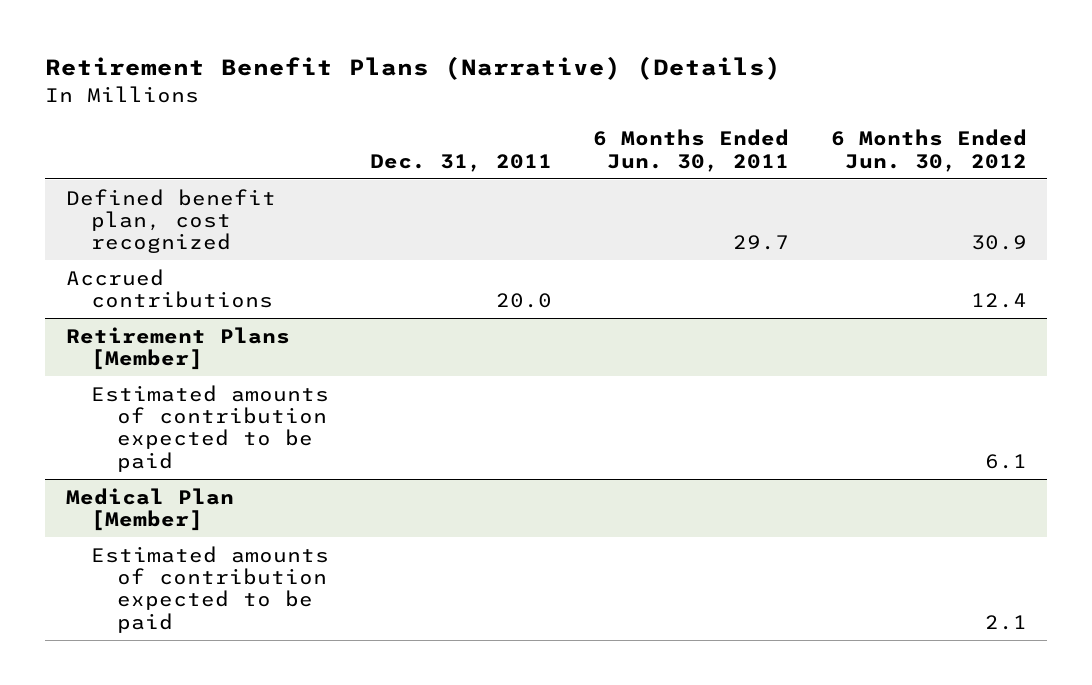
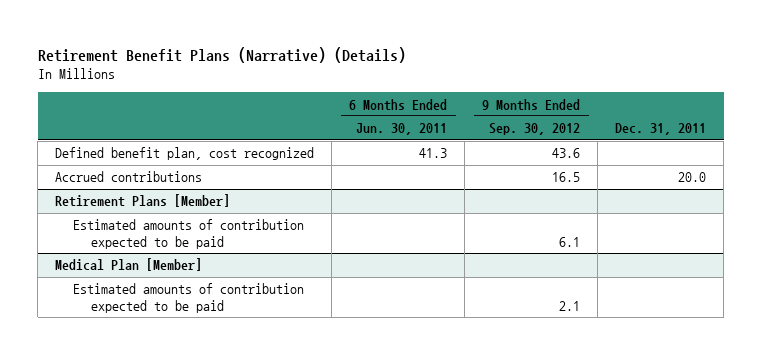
- | Dec. 31, 2011 | 6 Months Ended Jun. 30, 2011 | 6 Months Ended Jun. 30, 2012
+ | 6 Months Ended Jun. 30, 2011 | 9 Months Ended Sep. 30, 2012 | Dec. 31, 2011
- Defined benefit plan, cost recognized | | 29.7 | 30.9
+ Defined benefit plan, cost recognized | 41.3 | 43.6 |

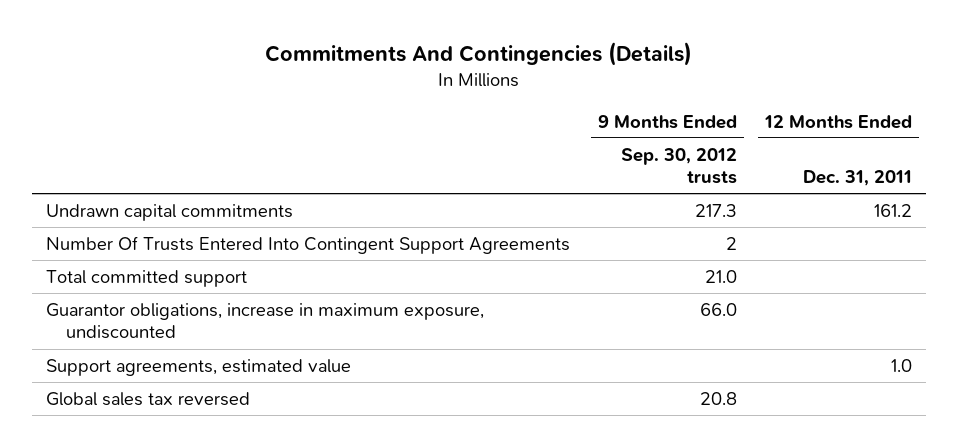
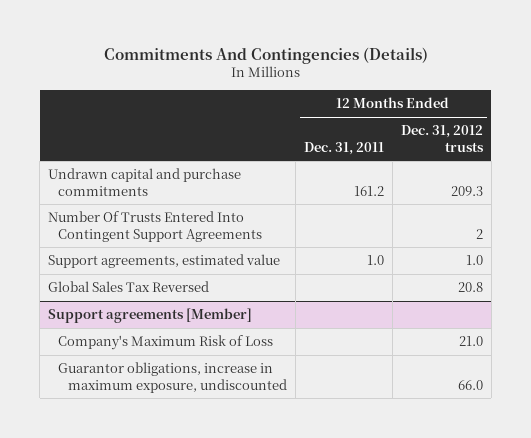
- | 9 Months Ended Sep. 30, 2012 trusts | 12 Months Ended Dec. 31, 2011
+ | 12 Months Ended Dec. 31, 2011 | 12 Months Ended Dec. 31, 2012 trusts
- Undrawn capital commitments | 217.3 | 161.2
+ Undrawn capital and purchase commitments | 161.2 | 209.3
- Total committed support | 21.0 |
- Guarantor obligations, increase in maximum exposure, undiscounted | 66.0 |
- Global sales tax reversed | 20.8 |
+ Global Sales Tax Reversed | | 20.8
+ Support agreements [Member]
+ Company's Maximum Risk of Loss | | 21.0
+ Guarantor obligations, increase in maximum exposure, undiscounted | | 66.0

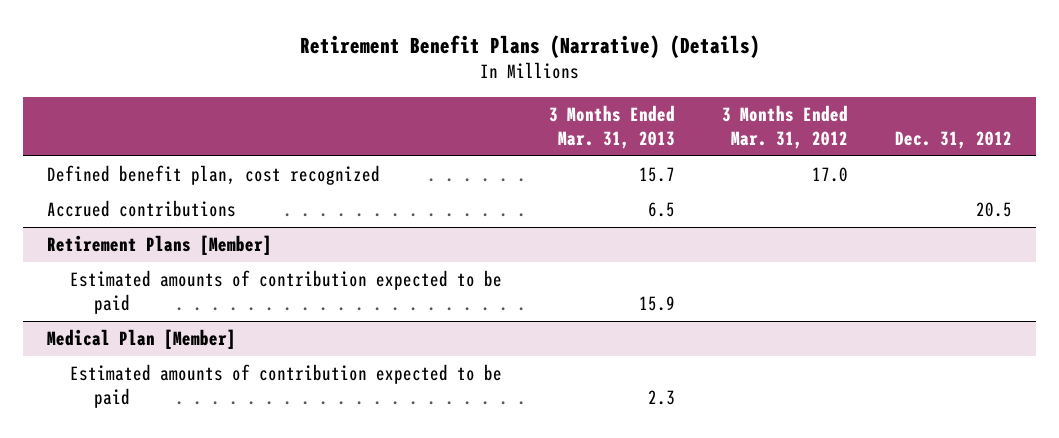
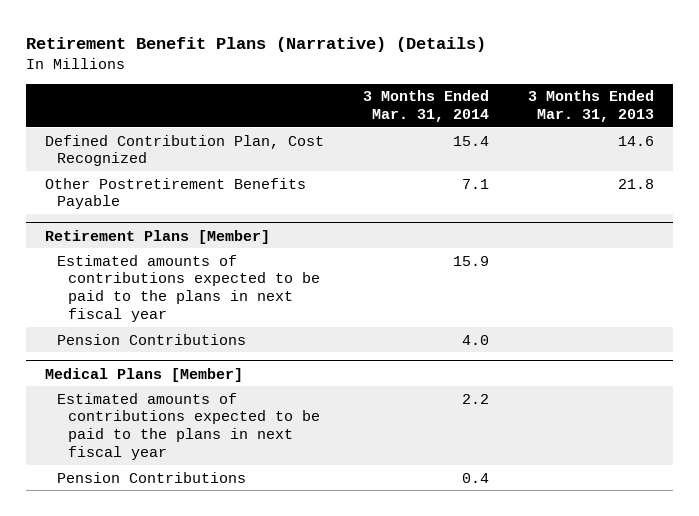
- | 3 Months Ended Mar. 31, 2013 | 3 Months Ended Mar. 31, 2012 | Dec. 31, 2012
+ | 3 Months Ended Mar. 31, 2014 | 3 Months Ended Mar. 31, 2013
- Defined benefit plan, cost recognized | 15.7 | 17.0 |
- Accrued contributions | 6.5 | | 20.5
+ Defined Contribution Plan, Cost Recognized | 15.4 | 14.6
+ Other Postretirement Benefits Payable | 7.1 | 21.8
@ Retirement Plans [Member]
- Estimated amounts of contribution expected to be paid | 15.9 | |
- Medical Plan [Member]
- Estimated amounts of contribution expected to be paid | 2.3 | |
@ Retirement Plans [Member]
+ Estimated amounts of contributions expected to be paid to the plans in next fiscal year | 15.9 |
+ Pension Contributions | 4.0 |
+ Medical Plans [Member]
+ Estimated amounts of contributions expected to be paid to the plans in next fiscal year | 2.2 |
+ Pension Contributions | 0.4 |

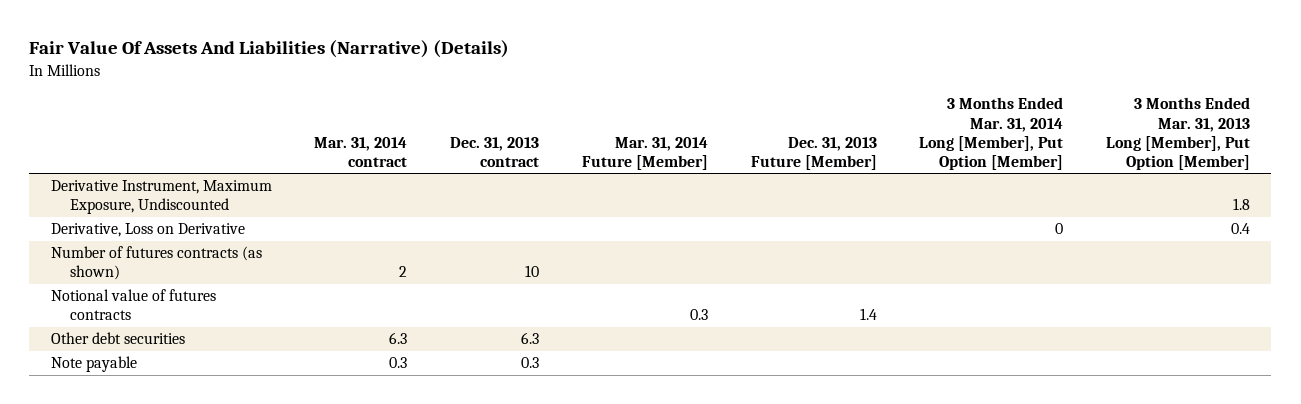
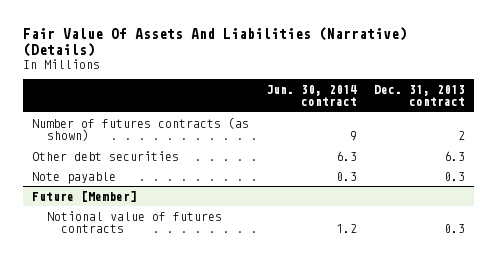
- | Mar. 31, 2014 contract | Dec. 31, 2013 contract | Mar. 31, 2014 Future [Member] | Dec. 31, 2013 Future [Member] | 3 Months Ended Mar. 31, 2014 Long [Member], Put Option [Member] | 3 Months Ended Mar. 31, 2013 Long [Member], Put Option [Member]
+ | Jun. 30, 2014 contract | Dec. 31, 2013 contract
- Derivative Instrument, Maximum Exposure, Undiscounted | | | | | | 1.8
- Derivative, Loss on Derivative | | | | | 0 | 0.4
- Number of futures contracts (as shown) | 2 | 10 | | | |
- Notional value of futures contracts | | | 0.3 | 1.4 | |
+ Number of futures contracts (as shown) | 9 | 2
+ Future [Member]
+ Notional value of futures contracts | 1.2 | 0.3

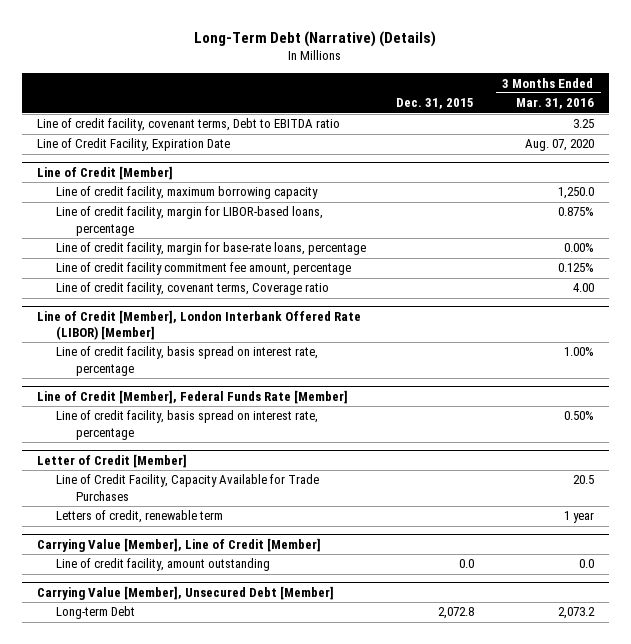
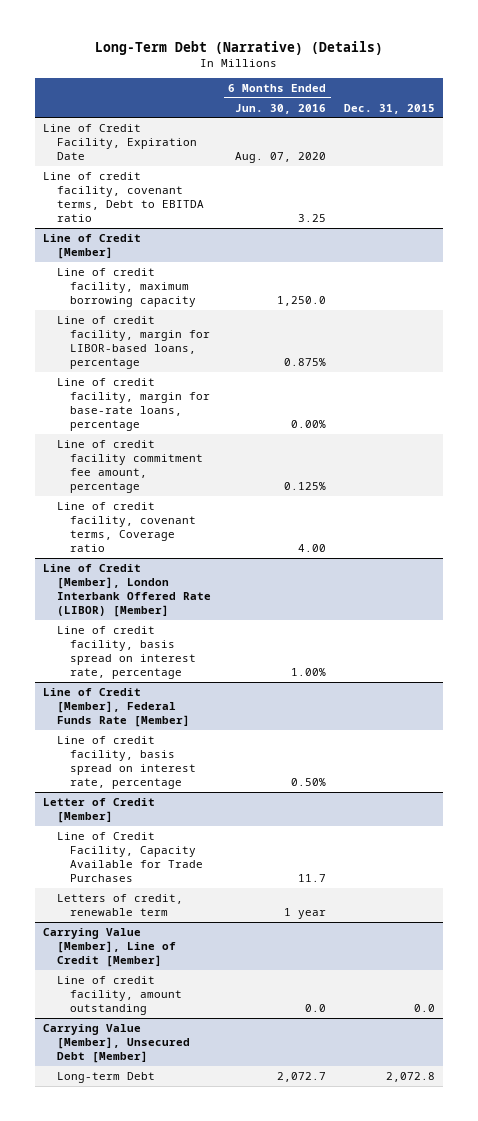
- | Dec. 31, 2015 | 3 Months Ended Mar. 31, 2016
+ | 6 Months Ended Jun. 30, 2016 | Dec. 31, 2015
moved down: Line of credit facility, covenant terms, Debt to EBITDA ratio | 3.25 |

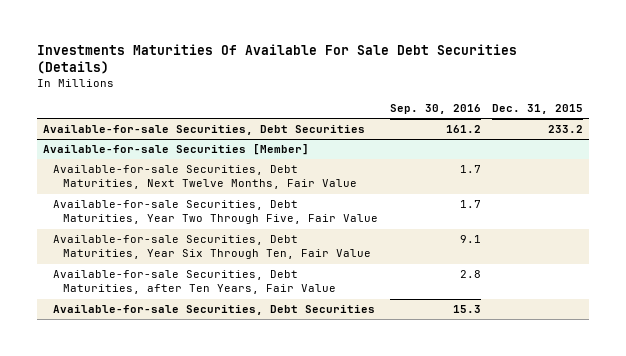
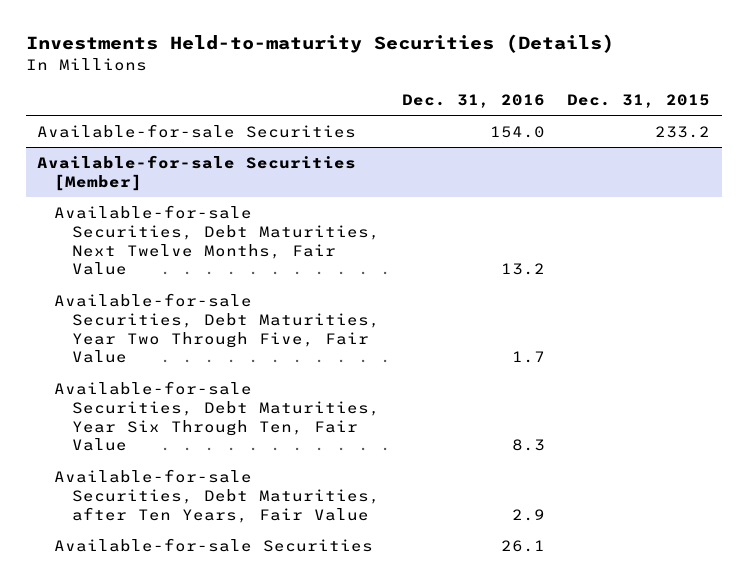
- Investments Maturities Of Available For Sale Debt Securities (Details)
+ Investments Held-to-maturity Securities (Details)
- | Sep. 30, 2016 | Dec. 31, 2015
+ | Dec. 31, 2016 | Dec. 31, 2015
- Available-for-sale Securities, Debt Securities | 161.2 | 233.2
+ Available-for-sale Securities | 154.0 | 233.2
@ Available-for-sale Securities [Member]
- Available-for-sale Securities, Debt Securities | 15.3 |
+ Available-for-sale Securities | 26.1 |

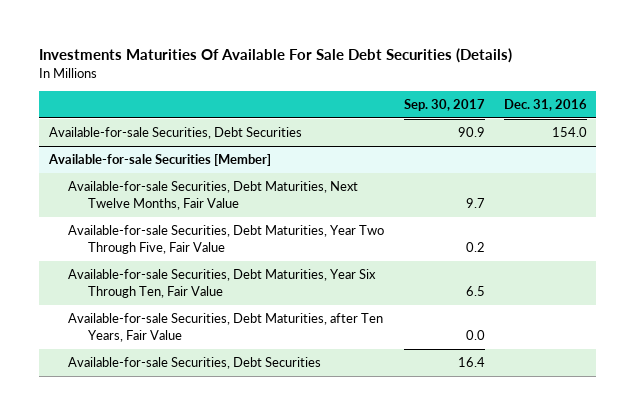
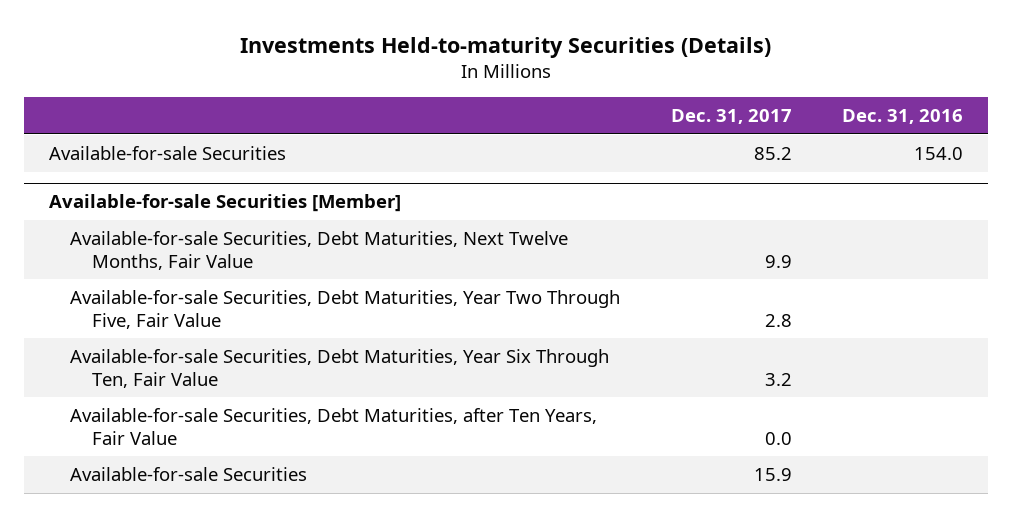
- Investments Maturities Of Available For Sale Debt Securities (Details)
+ Investments Held-to-maturity Securities (Details)
- | Sep. 30, 2017 | Dec. 31, 2016
+ | Dec. 31, 2017 | Dec. 31, 2016
- Available-for-sale Securities, Debt Securities | 90.9 | 154.0
+ Available-for-sale Securities | 85.2 | 154.0
@ Available-for-sale Securities [Member]
- Available-for-sale Securities, Debt Securities | 16.4 |
+ Available-for-sale Securities | 15.9 |

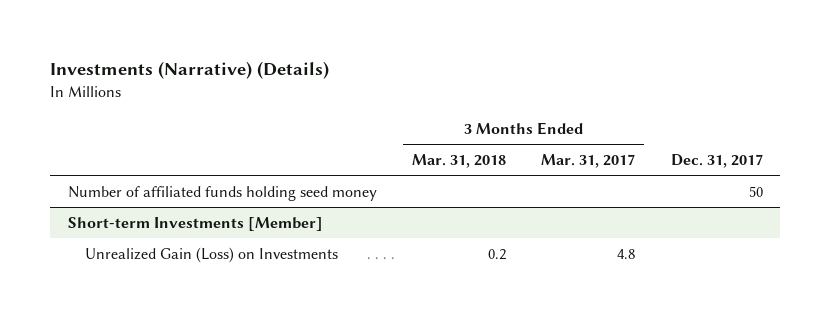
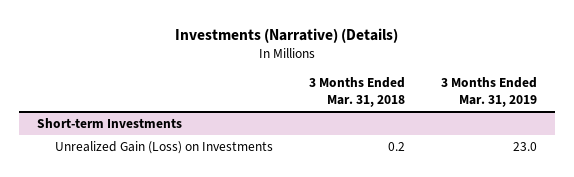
- | 3 Months Ended Mar. 31, 2018 | 3 Months Ended Mar. 31, 2017 | Dec. 31, 2017
+ | 3 Months Ended Mar. 31, 2018 | 3 Months Ended Mar. 31, 2019
- Number of affiliated funds holding seed money | | | 50
- Short-term Investments [Member]
+ Short-term Investments

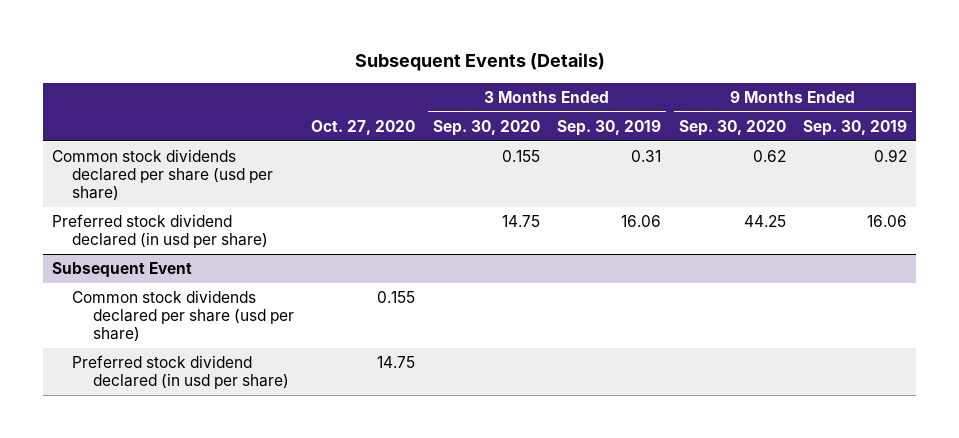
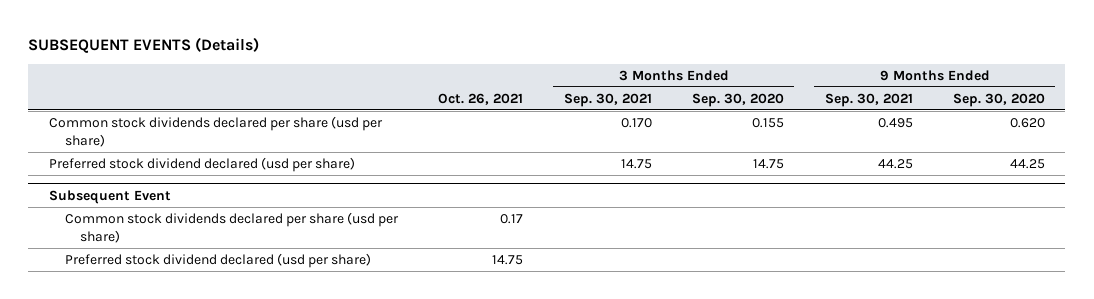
- Subsequent Events (Details)
+ SUBSEQUENT EVENTS (Details)
- | Oct. 27, 2020 | 3 Months Ended Sep. 30, 2020 | 3 Months Ended Sep. 30, 2019 | 9 Months Ended Sep. 30, 2020 | 9 Months Ended Sep. 30, 2019
+ | Oct. 26, 2021 | 3 Months Ended Sep. 30, 2021 | 3 Months Ended Sep. 30, 2020 | 9 Months Ended Sep. 30, 2021 | 9 Months Ended Sep. 30, 2020
- Common stock dividends declared per share (usd per share) | | 0.155 | 0.31 | 0.62 | 0.92
- Preferred stock dividend declared (in usd per share) | | 14.75 | 16.06 | 44.25 | 16.06
+ Common stock dividends declared per share (usd per share) | | 0.170 | 0.155 | 0.495 | 0.620
+ Preferred stock dividend declared (usd per share) | | 14.75 | 14.75 | 44.25 | 44.25
@ Subsequent Event
- Preferred stock dividend declared (in usd per share) | 14.75 | | | |
+ Preferred stock dividend declared (usd per share) | 14.75 | | | |

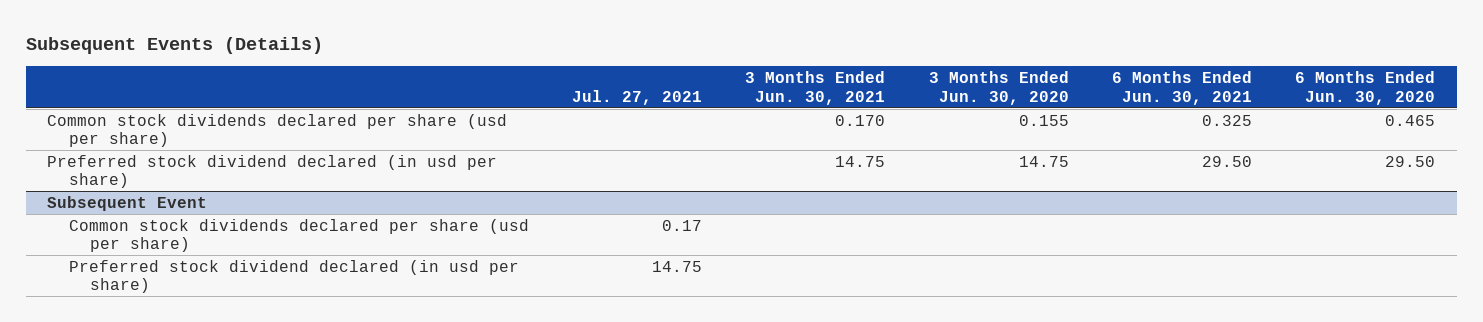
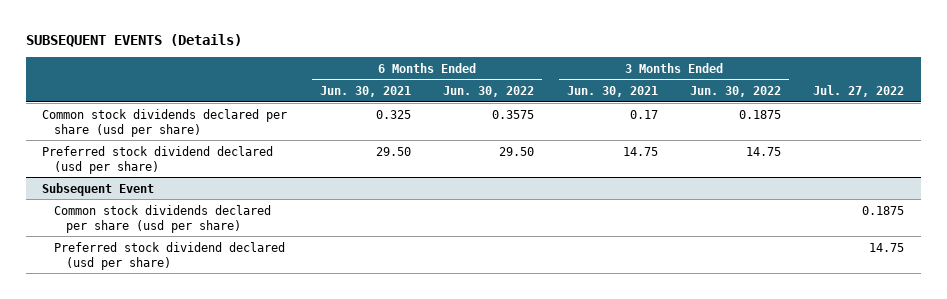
- Subsequent Events (Details)
+ SUBSEQUENT EVENTS (Details)
- | Jul. 27, 2021 | 3 Months Ended Jun. 30, 2021 | 3 Months Ended Jun. 30, 2020 | 6 Months Ended Jun. 30, 2021 | 6 Months Ended Jun. 30, 2020
+ | 6 Months Ended Jun. 30, 2021 | 6 Months Ended Jun. 30, 2022 | 3 Months Ended Jun. 30, 2021 | 3 Months Ended Jun. 30, 2022 | Jul. 27, 2022
- Common stock dividends declared per share (usd per share) | | 0.170 | 0.155 | 0.325 | 0.465
- Preferred stock dividend declared (in usd per share) | | 14.75 | 14.75 | 29.50 | 29.50
+ Common stock dividends declared per share (usd per share) | 0.325 | 0.3575 | 0.17 | 0.1875 |
+ Preferred stock dividend declared (usd per share) | 29.50 | 29.50 | 14.75 | 14.75 |
@ Subsequent Event
- Preferred stock dividend declared (in usd per share) | 14.75 | | | |
+ Preferred stock dividend declared (usd per share) | | | | | 14.75

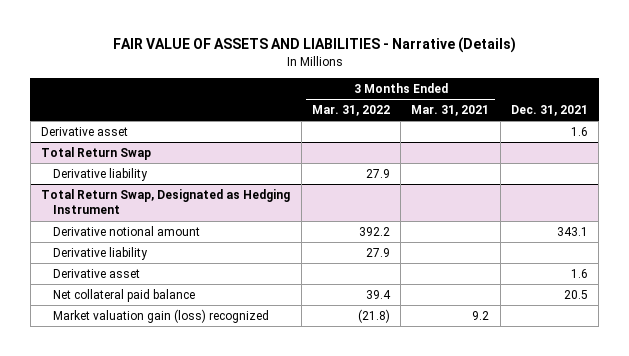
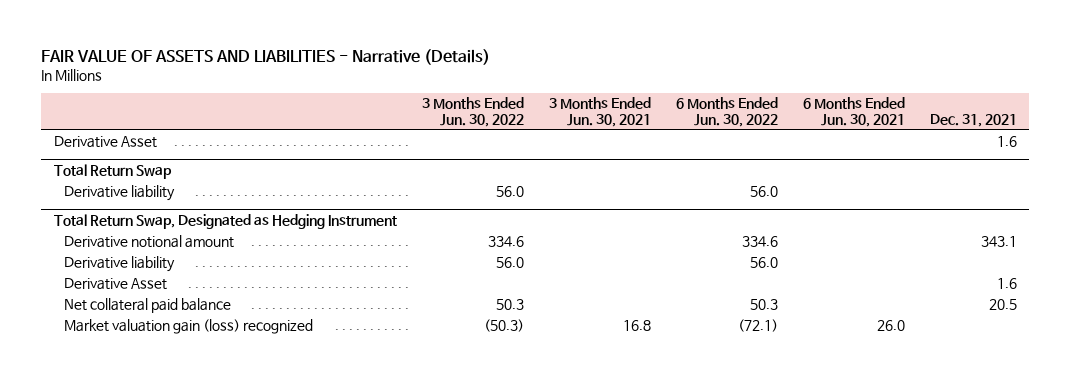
- | 3 Months Ended Mar. 31, 2022 | 3 Months Ended Mar. 31, 2021 | Dec. 31, 2021
+ | 3 Months Ended Jun. 30, 2022 | 3 Months Ended Jun. 30, 2021 | 6 Months Ended Jun. 30, 2022 | 6 Months Ended Jun. 30, 2021 | Dec. 31, 2021
- Derivative asset | | | 1.6
+ Derivative Asset | | | | | 1.6
@ Total Return Swap, Designated as Hedging Instrument
- Derivative asset | | | 1.6
+ Derivative Asset | | | | | 1.6

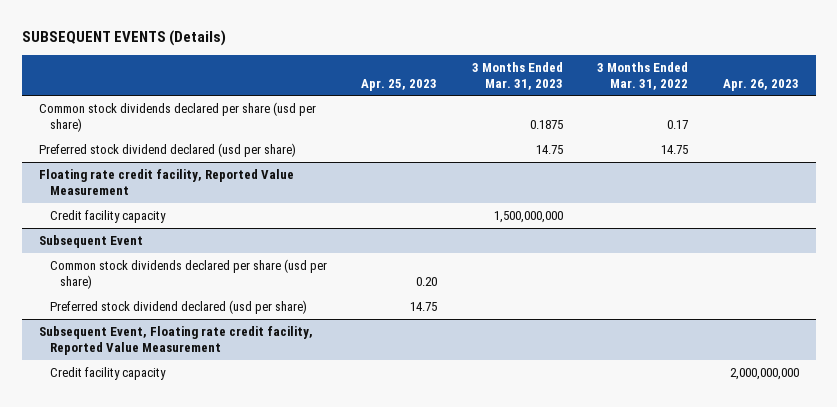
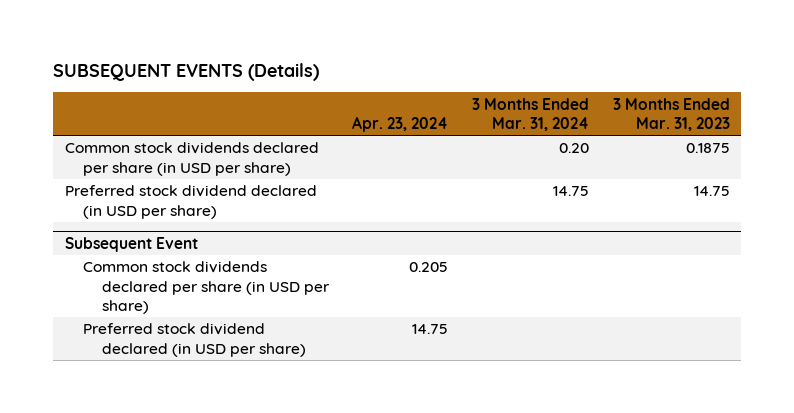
- | Apr. 25, 2023 | 3 Months Ended Mar. 31, 2023 | 3 Months Ended Mar. 31, 2022 | Apr. 26, 2023
+ | Apr. 23, 2024 | 3 Months Ended Mar. 31, 2024 | 3 Months Ended Mar. 31, 2023
- Common stock dividends declared per share (usd per share) | | 0.1875 | 0.17 |
- Preferred stock dividend declared (usd per share) | | 14.75 | 14.75 |
- Floating rate credit facility, Reported Value Measurement
- Credit facility capacity | | 1,500,000,000 | |
+ Common stock dividends declared per share (in USD per share) | | 0.20 | 0.1875
+ Preferred stock dividend declared (in USD per share) | | 14.75 | 14.75
@ Subsequent Event
- Common stock dividends declared per share (usd per share) | 0.20 | | |
- Preferred stock dividend declared (usd per share) | 14.75 | | |
- Subsequent Event, Floating rate credit facility, Reported Value Measurement
- Credit facility capacity | | | | 2,000,000,000
@ Subsequent Event
+ Common stock dividends declared per share (in USD per share) | 0.205 | |
+ Preferred stock dividend declared (in USD per share) | 14.75 | |

